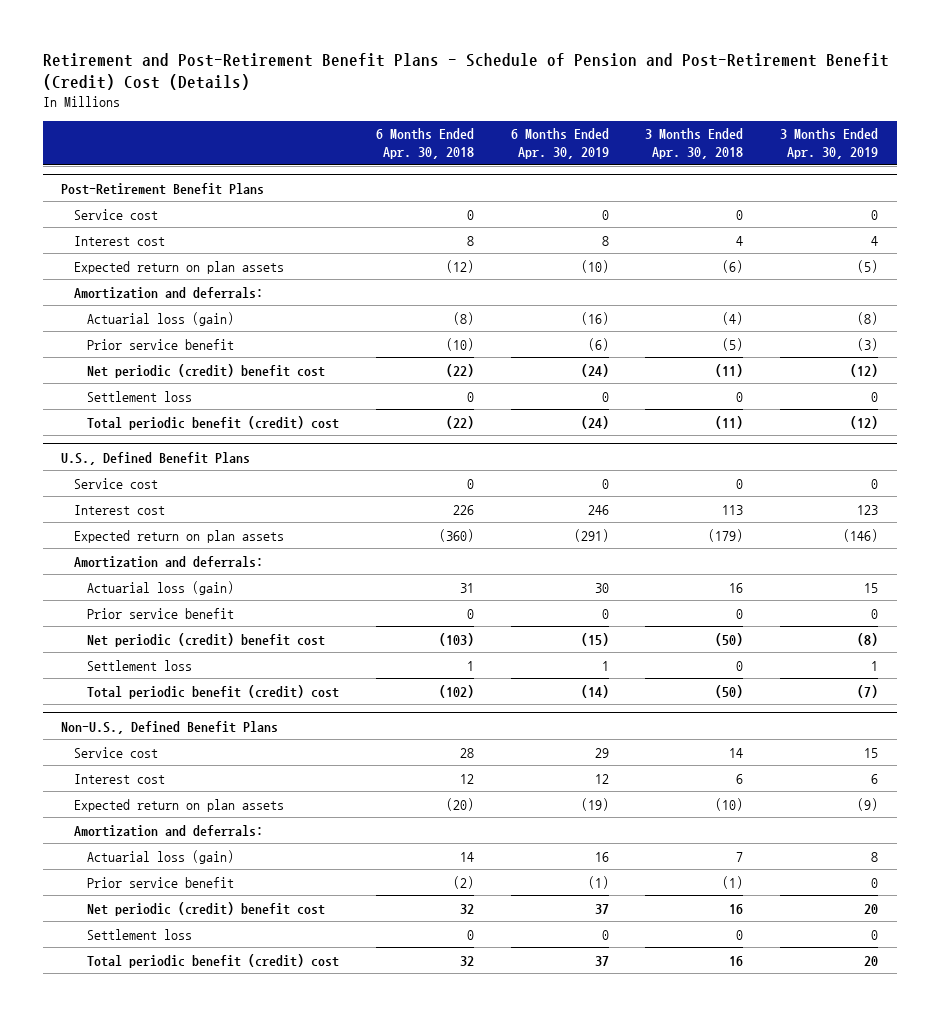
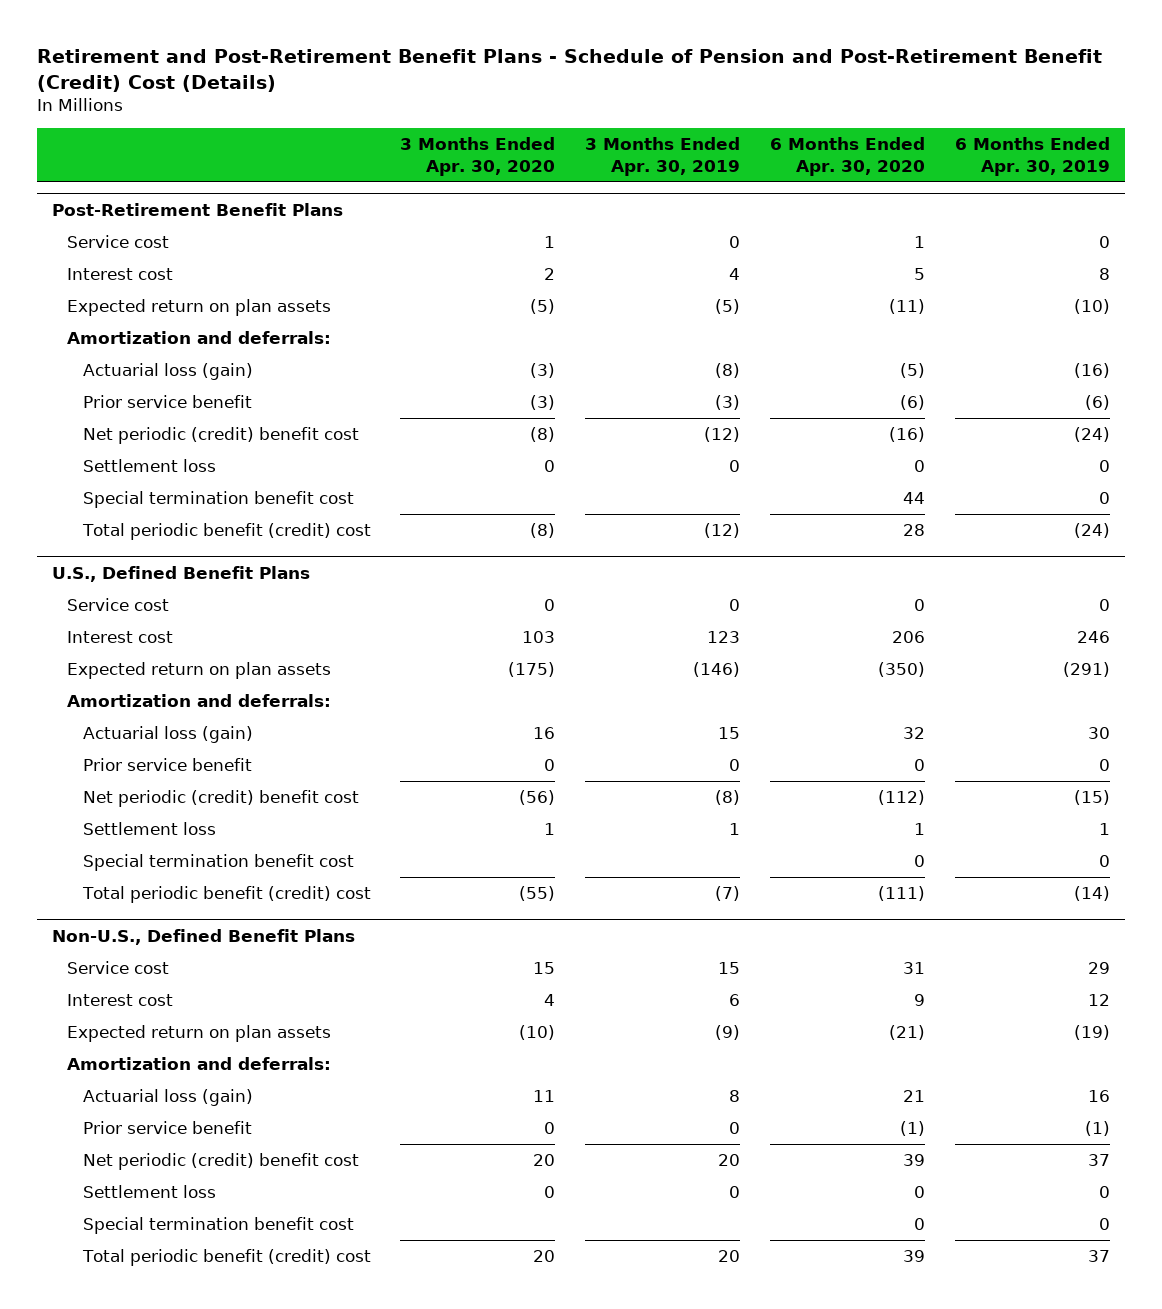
- | 6 Months Ended Apr. 30, 2018 | 6 Months Ended Apr. 30, 2019 | 3 Months Ended Apr. 30, 2018 | 3 Months Ended Apr. 30, 2019
+ | 3 Months Ended Apr. 30, 2020 | 3 Months Ended Apr. 30, 2019 | 6 Months Ended Apr. 30, 2020 | 6 Months Ended Apr. 30, 2019
@ Post-Retirement Benefit Plans
+ Special termination benefit cost | | | 44 | 0
@ U.S., Defined Benefit Plans
+ Special termination benefit cost | | | 0 | 0
@ Non-U.S., Defined Benefit Plans
+ Special termination benefit cost | | | 0 | 0

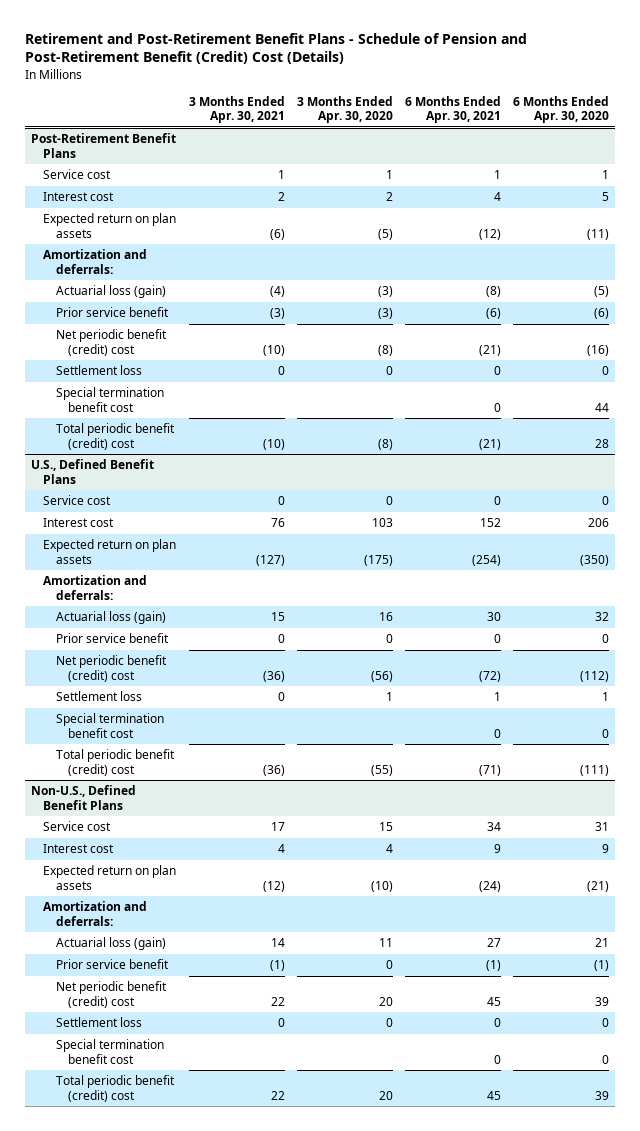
- | 3 Months Ended Apr. 30, 2020 | 3 Months Ended Apr. 30, 2019 | 6 Months Ended Apr. 30, 2020 | 6 Months Ended Apr. 30, 2019
+ | 3 Months Ended Apr. 30, 2021 | 3 Months Ended Apr. 30, 2020 | 6 Months Ended Apr. 30, 2021 | 6 Months Ended Apr. 30, 2020
@ Post-Retirement Benefit Plans
- Net periodic (credit) benefit cost | (8) | (12) | (16) | (24)
+ Net periodic benefit (credit) cost | (10) | (8) | (21) | (16)
@ U.S., Defined Benefit Plans
- Net periodic (credit) benefit cost | (56) | (8) | (112) | (15)
+ Net periodic benefit (credit) cost | (36) | (56) | (72) | (112)
@ Non-U.S., Defined Benefit Plans
- Net periodic (credit) benefit cost | 20 | 20 | 39 | 37
+ Net periodic benefit (credit) cost | 22 | 20 | 45 | 39

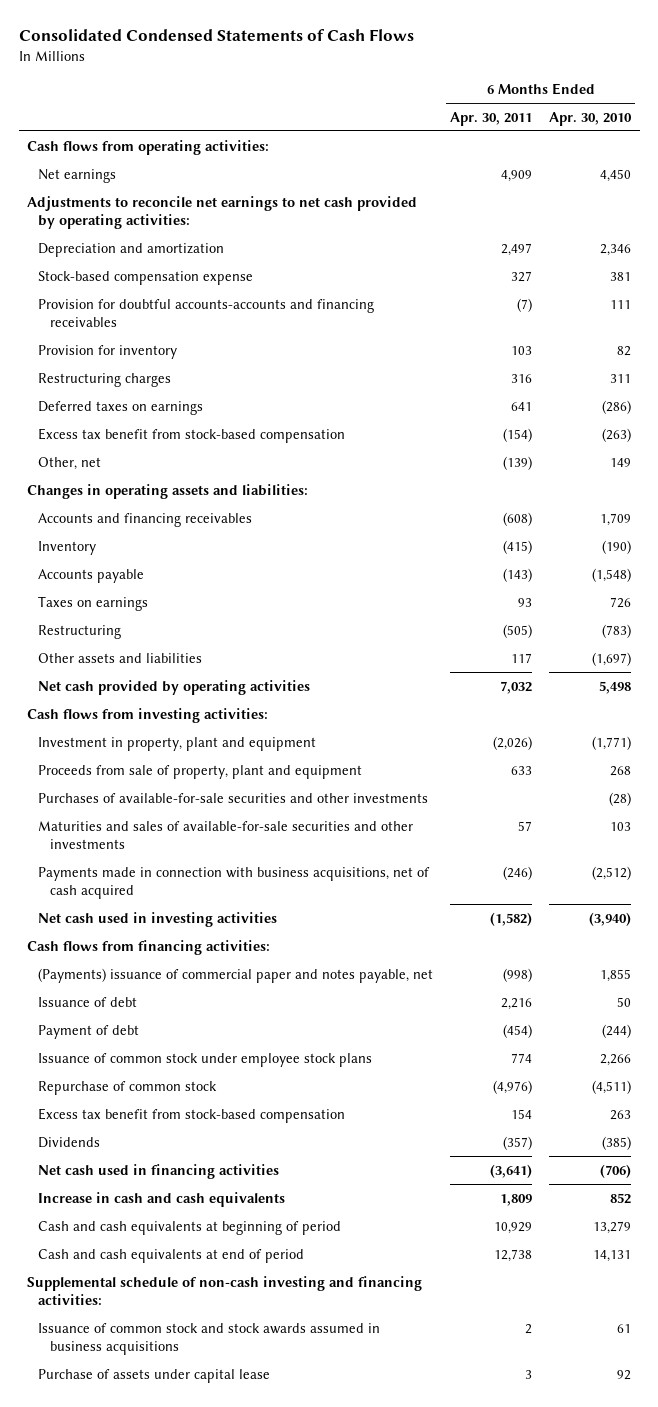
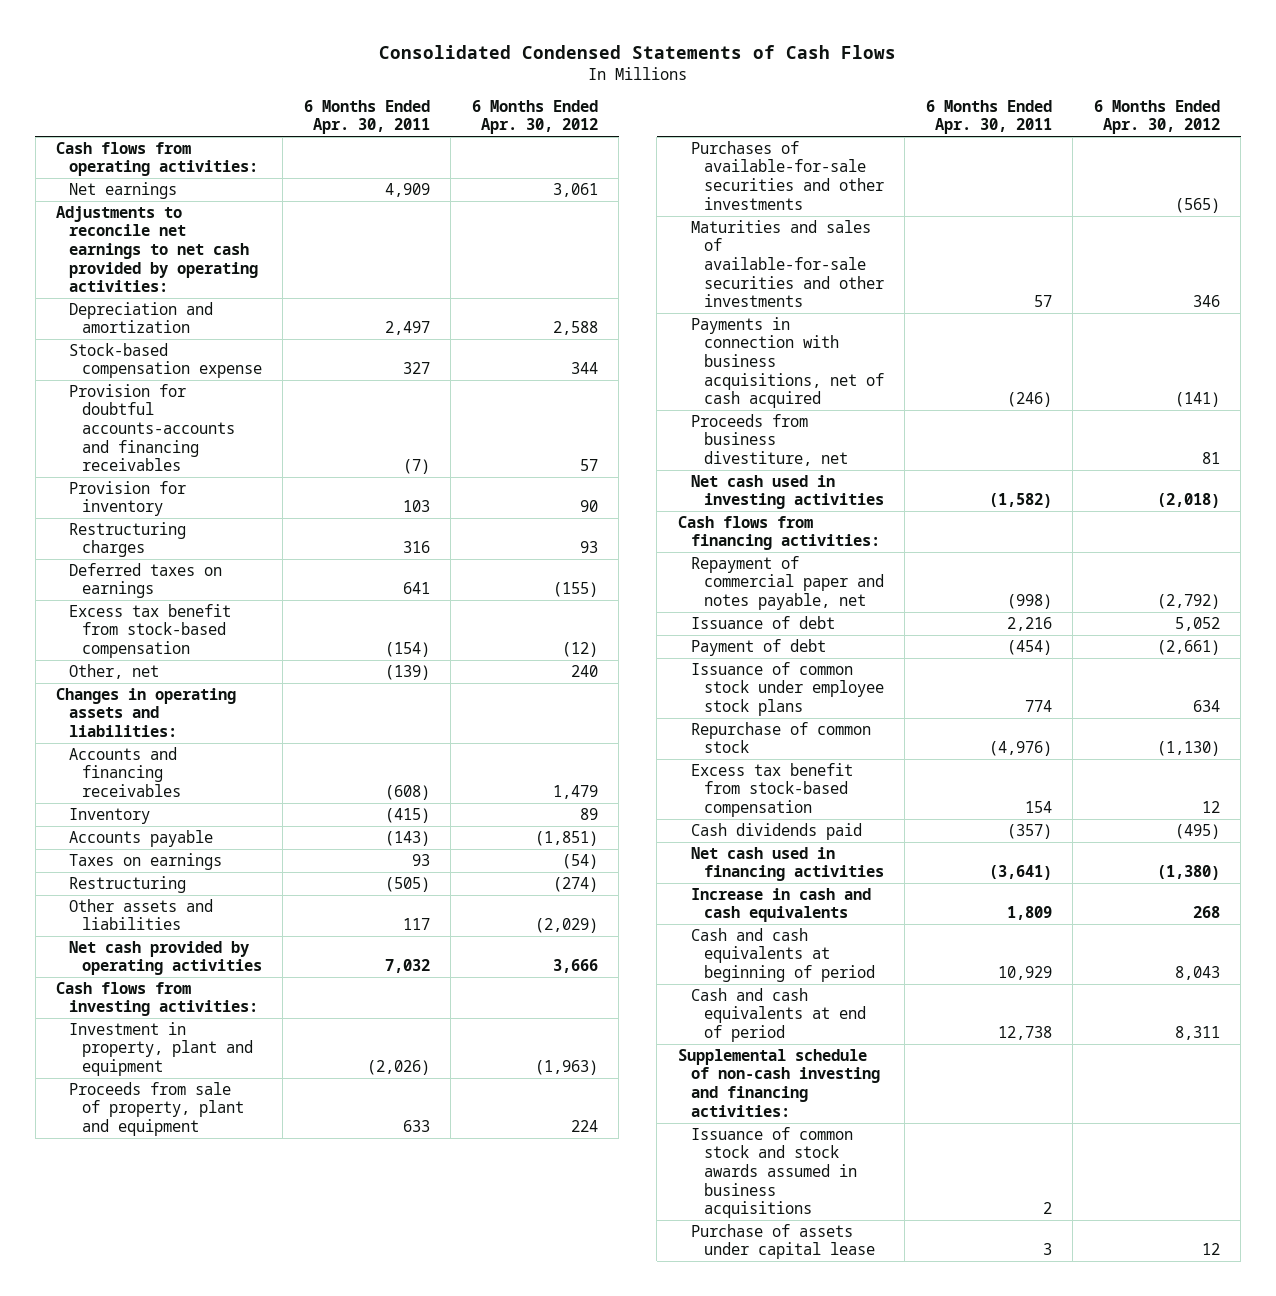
- | 6 Months Ended Apr. 30, 2011 | 6 Months Ended Apr. 30, 2010
+ | 6 Months Ended Apr. 30, 2011 | 6 Months Ended Apr. 30, 2012
- Payments made in connection with business acquisitions, net of cash acquired | (246) | (2,512)
+ Payments in connection with business acquisitions, net of cash acquired | (246) | (141)
+ Proceeds from business divestiture, net | | 81
- (Payments) issuance of commercial paper and notes payable, net | (998) | 1,855
+ Repayment of commercial paper and notes payable, net | (998) | (2,792)
- Dividends | (357) | (385)
+ Cash dividends paid | (357) | (495)

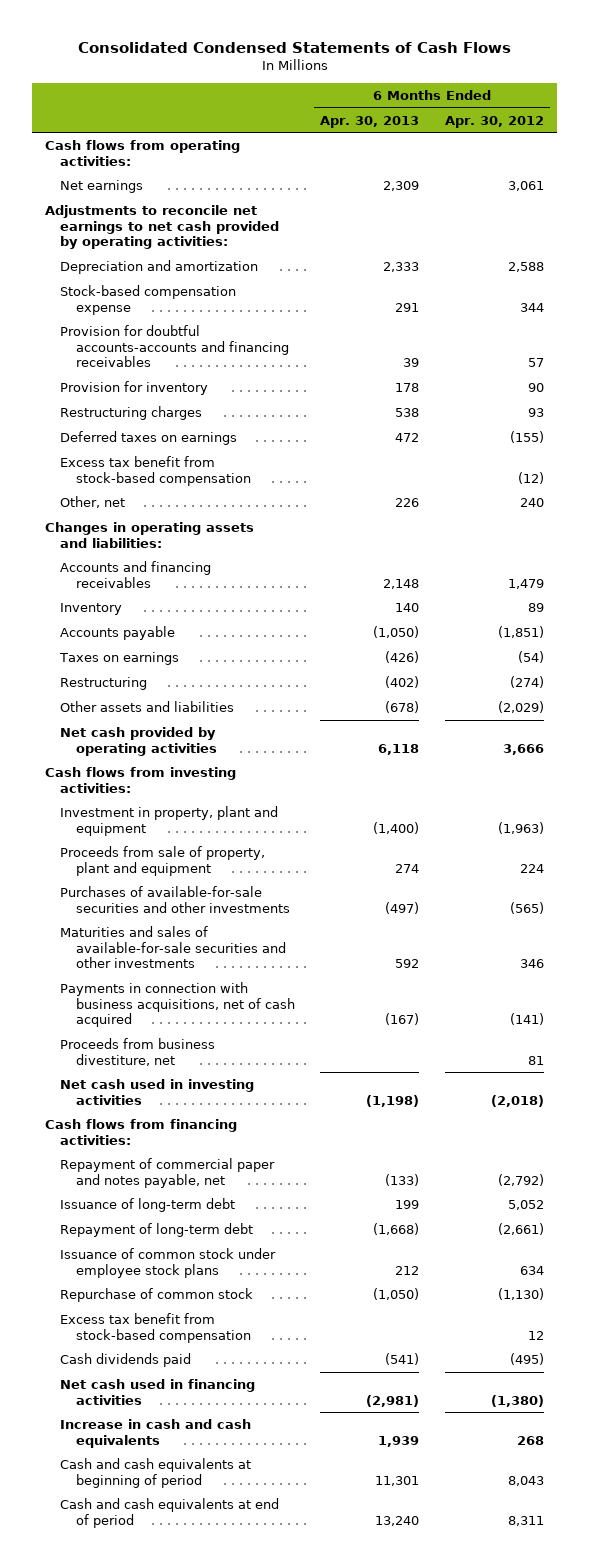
- | 6 Months Ended Apr. 30, 2011 | 6 Months Ended Apr. 30, 2012
+ | 6 Months Ended Apr. 30, 2013 | 6 Months Ended Apr. 30, 2012
- Issuance of debt | 2,216 | 5,052
- Payment of debt | (454) | (2,661)
+ Issuance of long-term debt | 199 | 5,052
+ Repayment of long-term debt | (1,668) | (2,661)
- Supplemental schedule of non-cash investing and financing activities:
- Issuance of common stock and stock awards assumed in business acquisitions | 2 |
- Purchase of assets under capital lease | 3 | 12

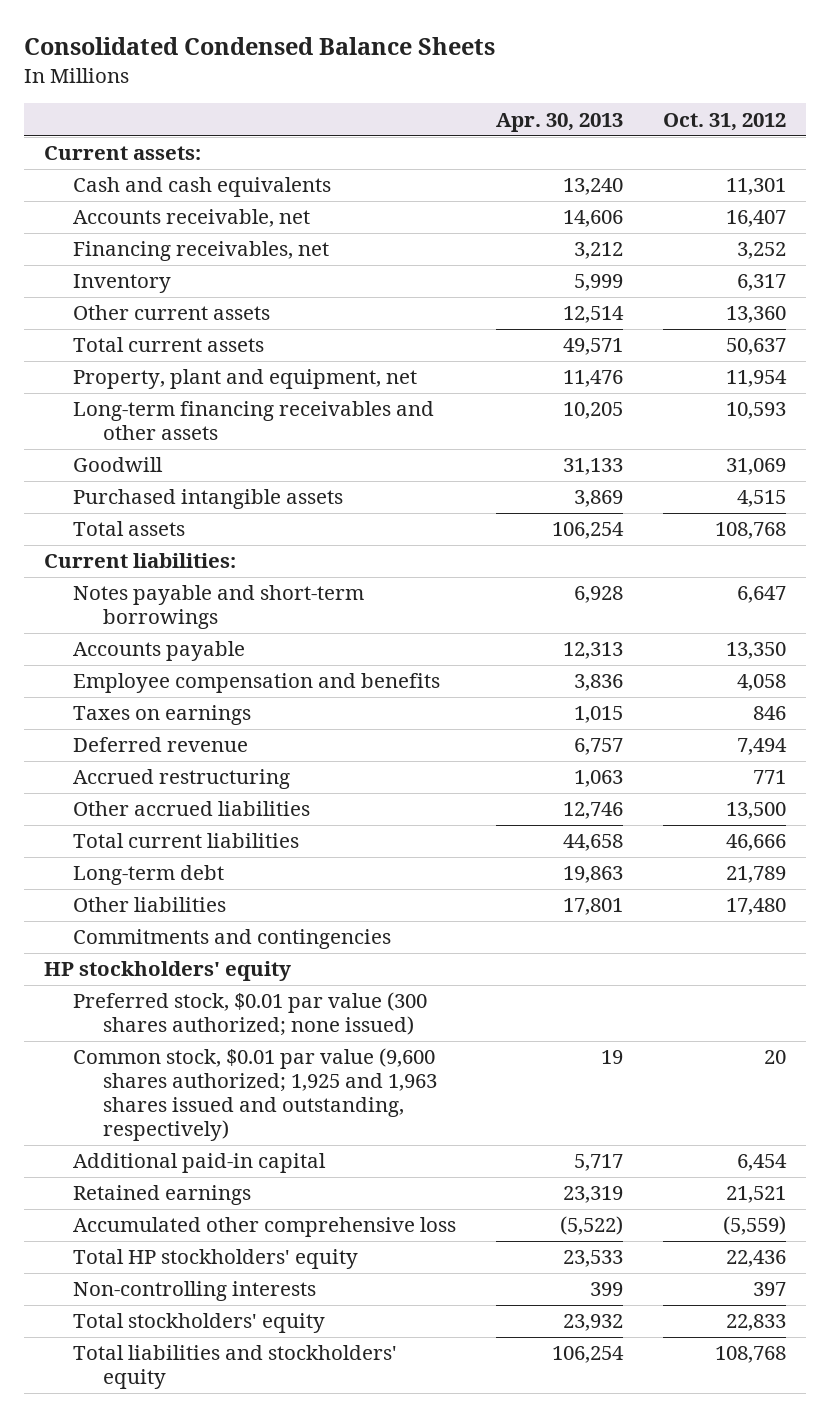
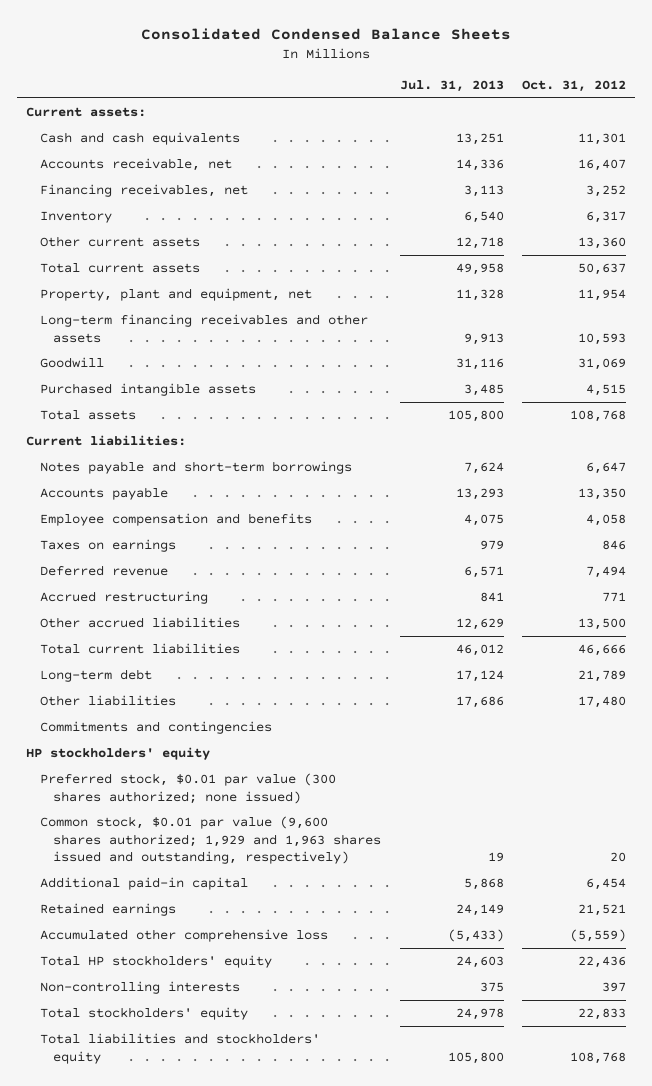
- | Apr. 30, 2013 | Oct. 31, 2012
+ | Jul. 31, 2013 | Oct. 31, 2012
- Common stock, $0.01 par value (9,600 shares authorized; 1,925 and 1,963 shares issued and outstanding, respectively) | 19 | 20
+ Common stock, $0.01 par value (9,600 shares authorized; 1,929 and 1,963 shares issued and outstanding, respectively) | 19 | 20

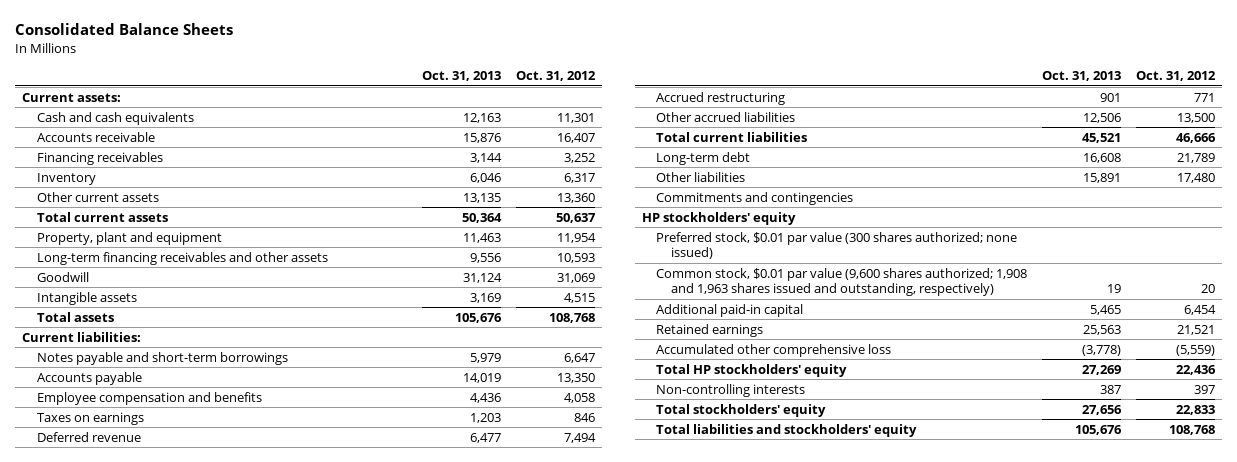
- Consolidated Condensed Balance Sheets
+ Consolidated Balance Sheets
- | Jul. 31, 2013 | Oct. 31, 2012
+ | Oct. 31, 2013 | Oct. 31, 2012
- Accounts receivable, net | 14,336 | 16,407
- Financing receivables, net | 3,113 | 3,252
+ Accounts receivable | 15,876 | 16,407
+ Financing receivables | 3,144 | 3,252
- Property, plant and equipment, net | 11,328 | 11,954
+ Property, plant and equipment | 11,463 | 11,954
- Purchased intangible assets | 3,485 | 4,515
+ Intangible assets | 3,169 | 4,515
- Common stock, $0.01 par value (9,600 shares authorized; 1,929 and 1,963 shares issued and outstanding, respectively) | 19 | 20
+ Common stock, $0.01 par value (9,600 shares authorized; 1,908 and 1,963 shares issued and outstanding, respectively) | 19 | 20

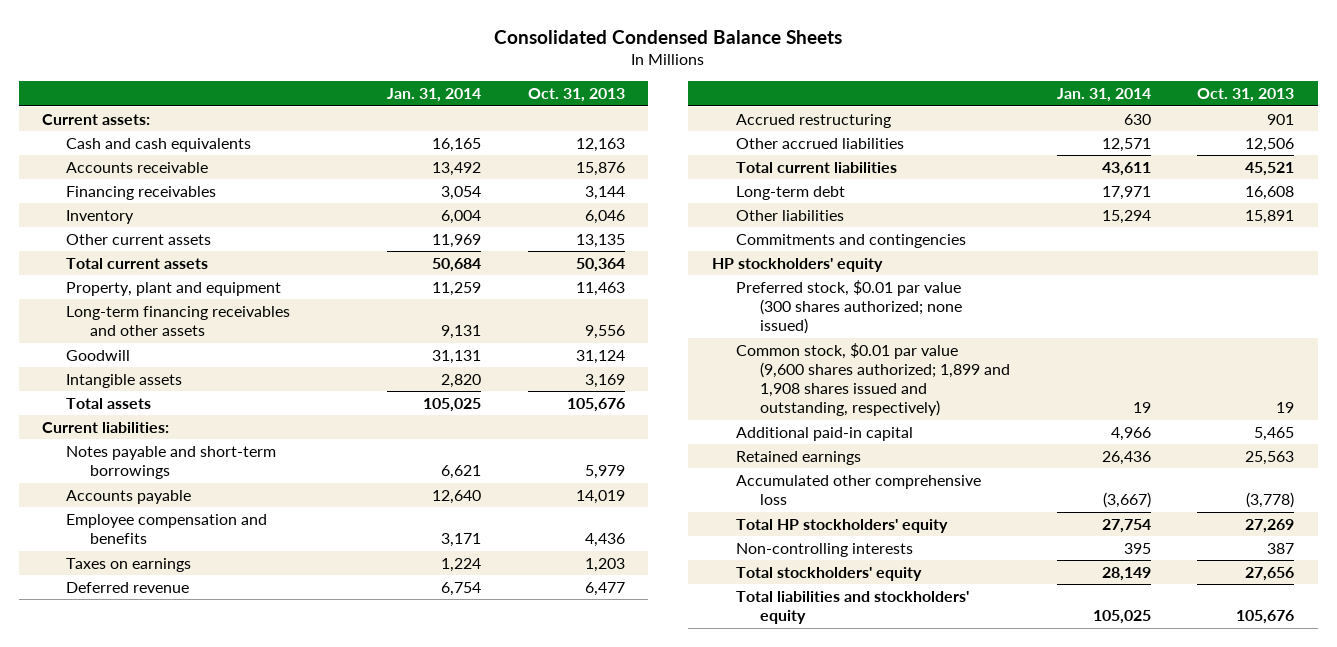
- Consolidated Balance Sheets
+ Consolidated Condensed Balance Sheets
- | Oct. 31, 2013 | Oct. 31, 2012
+ | Jan. 31, 2014 | Oct. 31, 2013
- Common stock, $0.01 par value (9,600 shares authorized; 1,908 and 1,963 shares issued and outstanding, respectively) | 19 | 20
+ Common stock, $0.01 par value (9,600 shares authorized; 1,899 and 1,908 shares issued and outstanding, respectively) | 19 | 19

